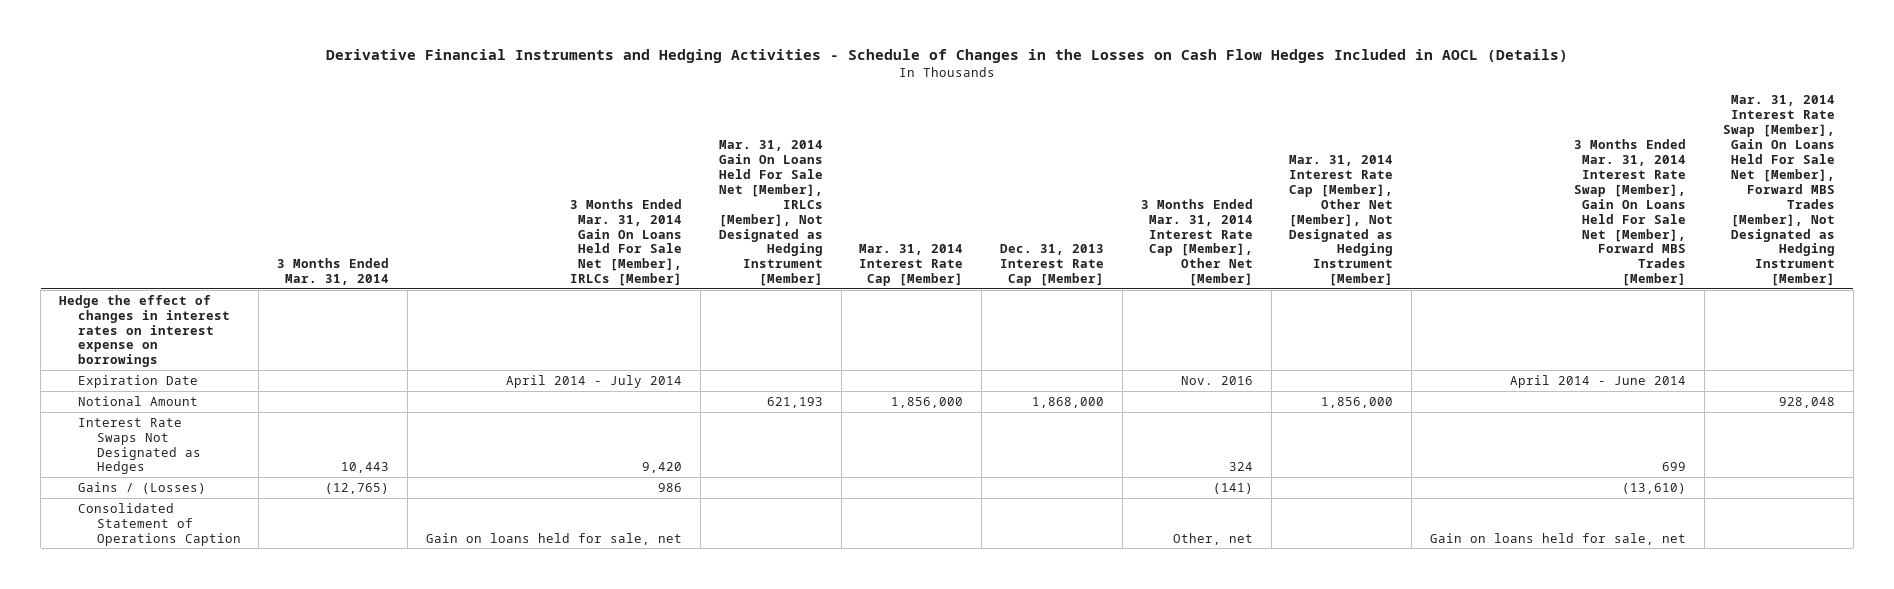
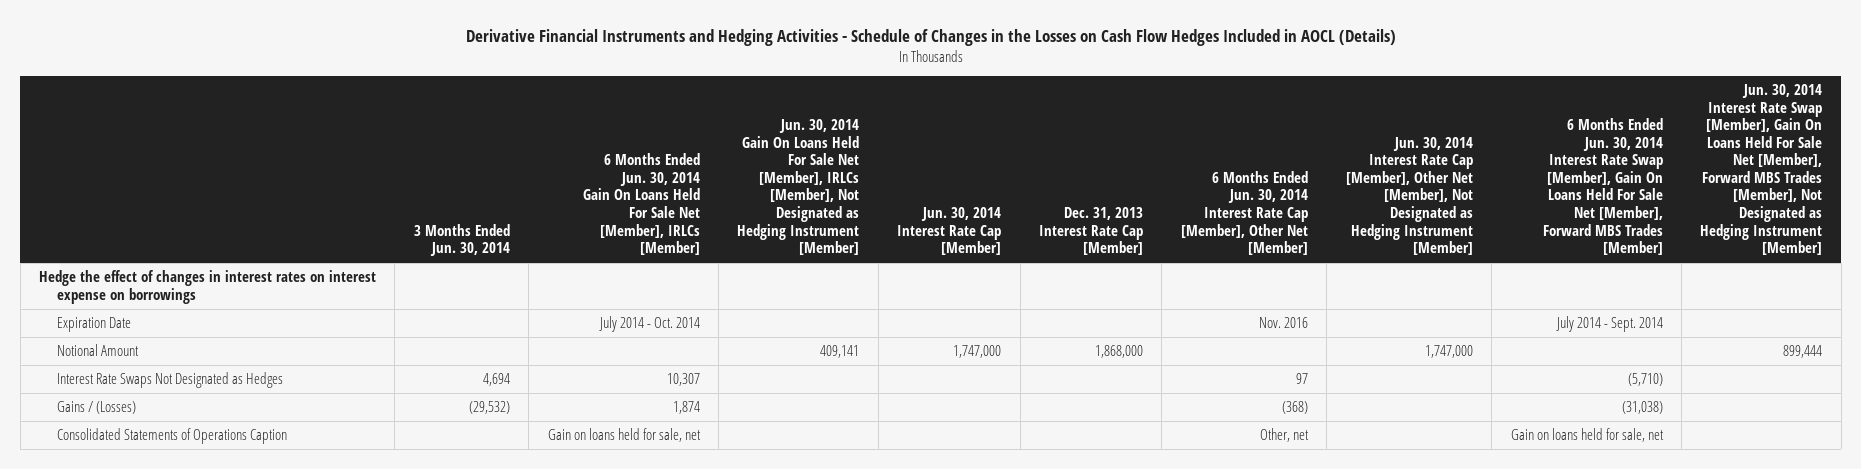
- | 3 Months Ended Mar. 31, 2014 | 3 Months Ended Mar. 31, 2014 Gain On Loans Held For Sale Net [Member], IRLCs [Member] | Mar. 31, 2014 Gain On Loans Held For Sale Net [Member], IRLCs [Member], Not Designated as Hedging Instrument [Member] | Mar. 31, 2014 Interest Rate Cap [Member] | Dec. 31, 2013 Interest Rate Cap [Member] | 3 Months Ended Mar. 31, 2014 Interest Rate Cap [Member], Other Net [Member] | Mar. 31, 2014 Interest Rate Cap [Member], Other Net [Member], Not Designated as Hedging Instrument [Member] | 3 Months Ended Mar. 31, 2014 Interest Rate Swap [Member], Gain On Loans Held For Sale Net [Member], Forward MBS Trades [Member] | Mar. 31, 2014 Interest Rate Swap [Member], Gain On Loans Held For Sale Net [Member], Forward MBS Trades [Member], Not Designated as Hedging Instrument [Member]
+ | 3 Months Ended Jun. 30, 2014 | 6 Months Ended Jun. 30, 2014 Gain On Loans Held For Sale Net [Member], IRLCs [Member] | Jun. 30, 2014 Gain On Loans Held For Sale Net [Member], IRLCs [Member], Not Designated as Hedging Instrument [Member] | Jun. 30, 2014 Interest Rate Cap [Member] | Dec. 31, 2013 Interest Rate Cap [Member] | 6 Months Ended Jun. 30, 2014 Interest Rate Cap [Member], Other Net [Member] | Jun. 30, 2014 Interest Rate Cap [Member], Other Net [Member], Not Designated as Hedging Instrument [Member] | 6 Months Ended Jun. 30, 2014 Interest Rate Swap [Member], Gain On Loans Held For Sale Net [Member], Forward MBS Trades [Member] | Jun. 30, 2014 Interest Rate Swap [Member], Gain On Loans Held For Sale Net [Member], Forward MBS Trades [Member], Not Designated as Hedging Instrument [Member]
- Consolidated Statement of Operations Caption | | Gain on loans held for sale, net | | | | Other, net | | Gain on loans held for sale, net |
+ Consolidated Statements of Operations Caption | | Gain on loans held for sale, net | | | | Other, net | | Gain on loans held for sale, net |

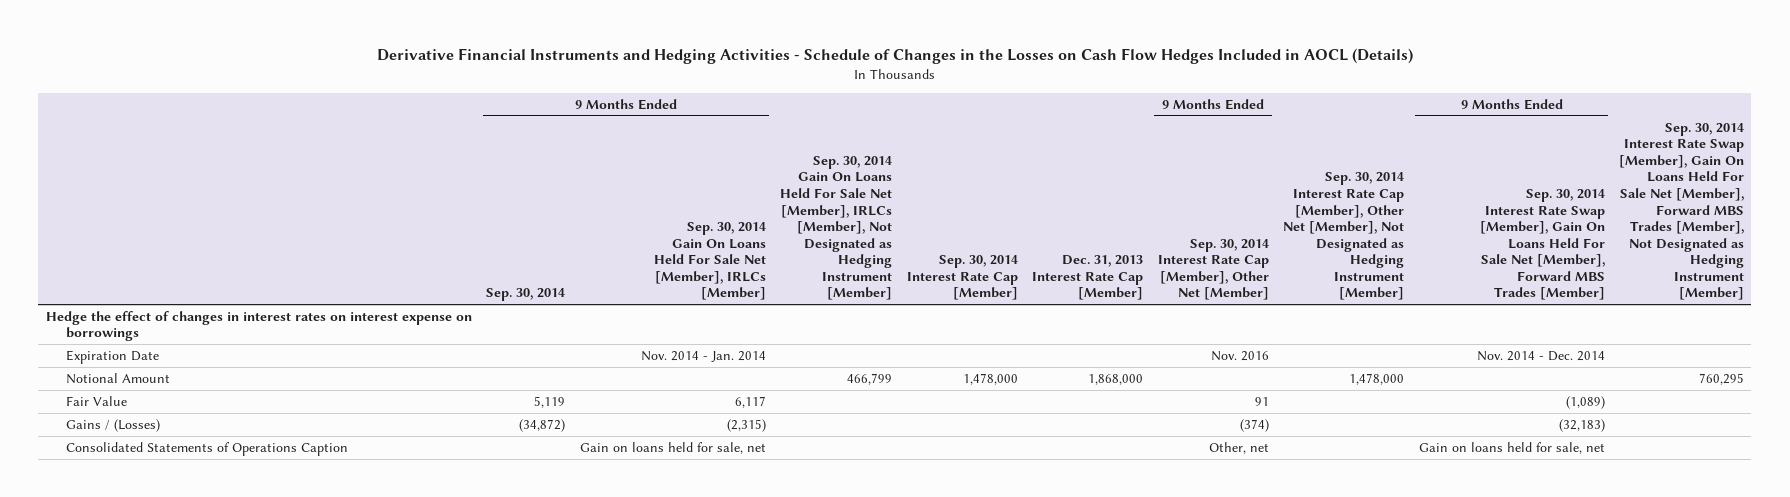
- | 3 Months Ended Jun. 30, 2014 | 6 Months Ended Jun. 30, 2014 Gain On Loans Held For Sale Net [Member], IRLCs [Member] | Jun. 30, 2014 Gain On Loans Held For Sale Net [Member], IRLCs [Member], Not Designated as Hedging Instrument [Member] | Jun. 30, 2014 Interest Rate Cap [Member] | Dec. 31, 2013 Interest Rate Cap [Member] | 6 Months Ended Jun. 30, 2014 Interest Rate Cap [Member], Other Net [Member] | Jun. 30, 2014 Interest Rate Cap [Member], Other Net [Member], Not Designated as Hedging Instrument [Member] | 6 Months Ended Jun. 30, 2014 Interest Rate Swap [Member], Gain On Loans Held For Sale Net [Member], Forward MBS Trades [Member] | Jun. 30, 2014 Interest Rate Swap [Member], Gain On Loans Held For Sale Net [Member], Forward MBS Trades [Member], Not Designated as Hedging Instrument [Member]
+ | 9 Months Ended Sep. 30, 2014 | 9 Months Ended Sep. 30, 2014 Gain On Loans Held For Sale Net [Member], IRLCs [Member] | Sep. 30, 2014 Gain On Loans Held For Sale Net [Member], IRLCs [Member], Not Designated as Hedging Instrument [Member] | Sep. 30, 2014 Interest Rate Cap [Member] | Dec. 31, 2013 Interest Rate Cap [Member] | 9 Months Ended Sep. 30, 2014 Interest Rate Cap [Member], Other Net [Member] | Sep. 30, 2014 Interest Rate Cap [Member], Other Net [Member], Not Designated as Hedging Instrument [Member] | 9 Months Ended Sep. 30, 2014 Interest Rate Swap [Member], Gain On Loans Held For Sale Net [Member], Forward MBS Trades [Member] | Sep. 30, 2014 Interest Rate Swap [Member], Gain On Loans Held For Sale Net [Member], Forward MBS Trades [Member], Not Designated as Hedging Instrument [Member]
- Interest Rate Swaps Not Designated as Hedges | 4,694 | 10,307 | | | | 97 | | (5,710) |
+ Fair Value | 5,119 | 6,117 | | | | 91 | | (1,089) |

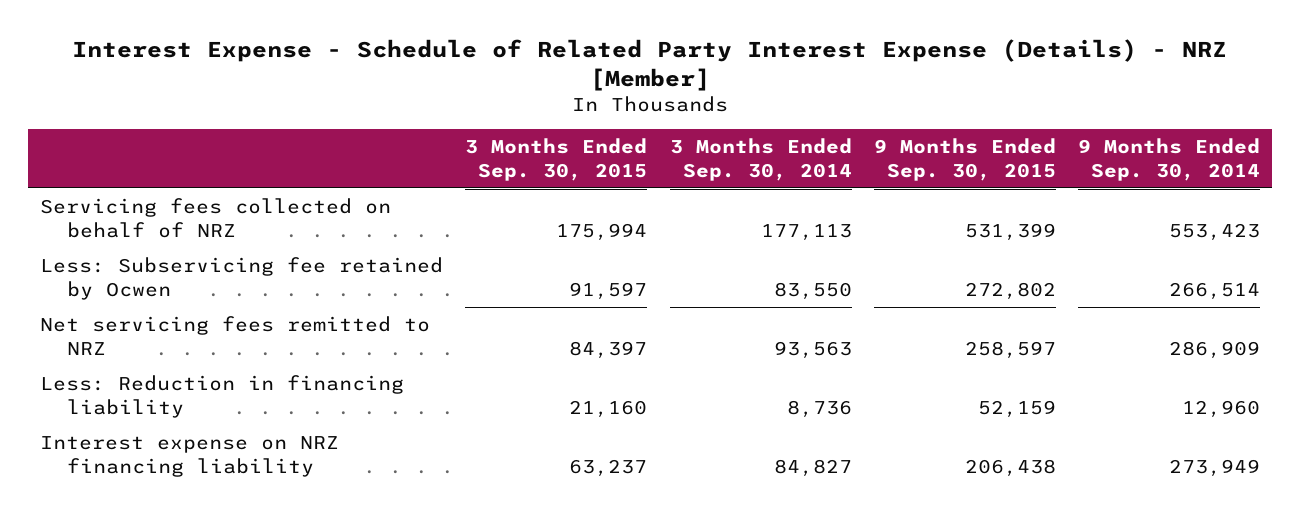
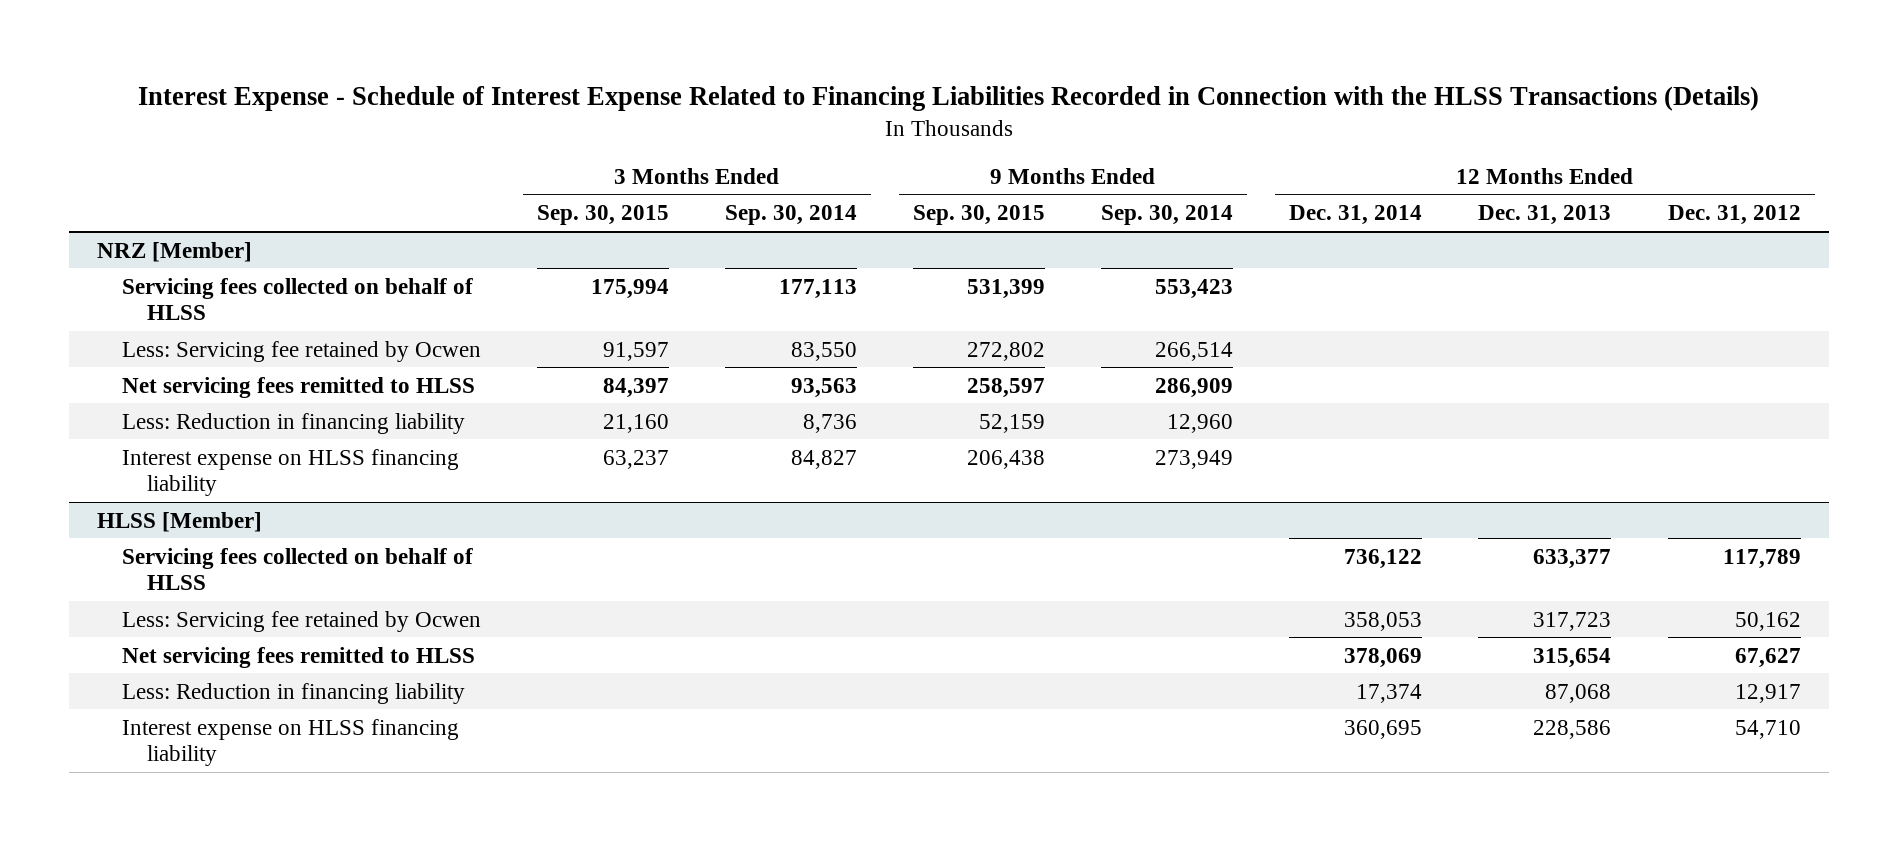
- Interest Expense - Schedule of Related Party Interest Expense (Details) - NRZ [Member]
+ Interest Expense - Schedule of Interest Expense Related to Financing Liabilities Recorded in Connection with the HLSS Transactions (Details)
- | 3 Months Ended Sep. 30, 2015 | 3 Months Ended Sep. 30, 2014 | 9 Months Ended Sep. 30, 2015 | 9 Months Ended Sep. 30, 2014
+ | 3 Months Ended Sep. 30, 2015 | 3 Months Ended Sep. 30, 2014 | 9 Months Ended Sep. 30, 2015 | 9 Months Ended Sep. 30, 2014 | 12 Months Ended Dec. 31, 2014 | 12 Months Ended Dec. 31, 2013 | 12 Months Ended Dec. 31, 2012
- Servicing fees collected on behalf of NRZ | 175,994 | 177,113 | 531,399 | 553,423
- Less: Subservicing fee retained by Ocwen | 91,597 | 83,550 | 272,802 | 266,514
- Net servicing fees remitted to NRZ | 84,397 | 93,563 | 258,597 | 286,909
+ NRZ [Member]
+ Servicing fees collected on behalf of HLSS | 175,994 | 177,113 | 531,399 | 553,423 | | |
+ Less: Servicing fee retained by Ocwen | 91,597 | 83,550 | 272,802 | 266,514 | | |
+ Net servicing fees remitted to HLSS | 84,397 | 93,563 | 258,597 | 286,909 | | |
- Interest expense on NRZ financing liability | 63,237 | 84,827 | 206,438 | 273,949
+ Interest expense on HLSS financing liability | 63,237 | 84,827 | 206,438 | 273,949 | | |
+ HLSS [Member]
+ Servicing fees collected on behalf of HLSS | | | | | 736,122 | 633,377 | 117,789
+ Less: Servicing fee retained by Ocwen | | | | | 358,053 | 317,723 | 50,162
+ Net servicing fees remitted to HLSS | | | | | 378,069 | 315,654 | 67,627
+ Less: Reduction in financing liability | | | | | 17,374 | 87,068 | 12,917
+ Interest expense on HLSS financing liability | | | | | 360,695 | 228,586 | 54,710

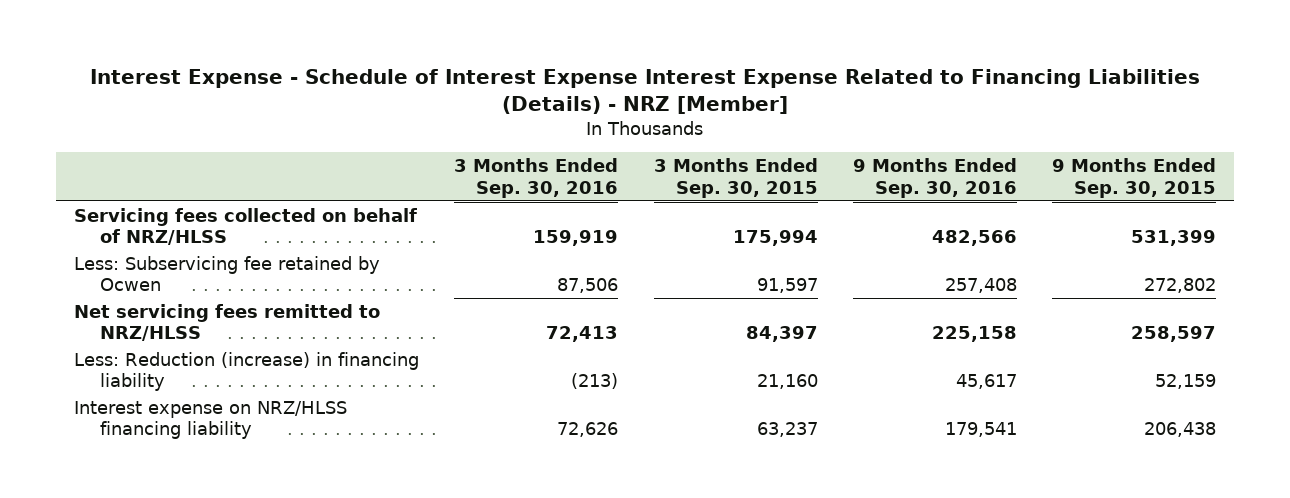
- Interest Expense - Schedule of Interest Expense Related to Financing Liabilities Recorded in Connection with the HLSS Transactions (Details)
+ Interest Expense - Schedule of Interest Expense Interest Expense Related to Financing Liabilities (Details) - NRZ [Member]
- | 3 Months Ended Sep. 30, 2015 | 3 Months Ended Sep. 30, 2014 | 9 Months Ended Sep. 30, 2015 | 9 Months Ended Sep. 30, 2014 | 12 Months Ended Dec. 31, 2014 | 12 Months Ended Dec. 31, 2013 | 12 Months Ended Dec. 31, 2012
+ | 3 Months Ended Sep. 30, 2016 | 3 Months Ended Sep. 30, 2015 | 9 Months Ended Sep. 30, 2016 | 9 Months Ended Sep. 30, 2015
- NRZ [Member]
- Servicing fees collected on behalf of HLSS | 175,994 | 177,113 | 531,399 | 553,423 | | |
- Less: Servicing fee retained by Ocwen | 91,597 | 83,550 | 272,802 | 266,514 | | |
- Net servicing fees remitted to HLSS | 84,397 | 93,563 | 258,597 | 286,909 | | |
- Less: Reduction in financing liability | 21,160 | 8,736 | 52,159 | 12,960 | | |
- Interest expense on HLSS financing liability | 63,237 | 84,827 | 206,438 | 273,949 | | |
- HLSS [Member]
- Servicing fees collected on behalf of HLSS | | | | | 736,122 | 633,377 | 117,789
- Less: Servicing fee retained by Ocwen | | | | | 358,053 | 317,723 | 50,162
- Net servicing fees remitted to HLSS | | | | | 378,069 | 315,654 | 67,627
- Less: Reduction in financing liability | | | | | 17,374 | 87,068 | 12,917
- Interest expense on HLSS financing liability | | | | | 360,695 | 228,586 | 54,710
+ Servicing fees collected on behalf of NRZ/HLSS | 159,919 | 175,994 | 482,566 | 531,399
+ Less: Subservicing fee retained by Ocwen | 87,506 | 91,597 | 257,408 | 272,802
+ Net servicing fees remitted to NRZ/HLSS | 72,413 | 84,397 | 225,158 | 258,597
+ Less: Reduction (increase) in financing liability | (213) | 21,160 | 45,617 | 52,159
+ Interest expense on NRZ/HLSS financing liability | 72,626 | 63,237 | 179,541 | 206,438

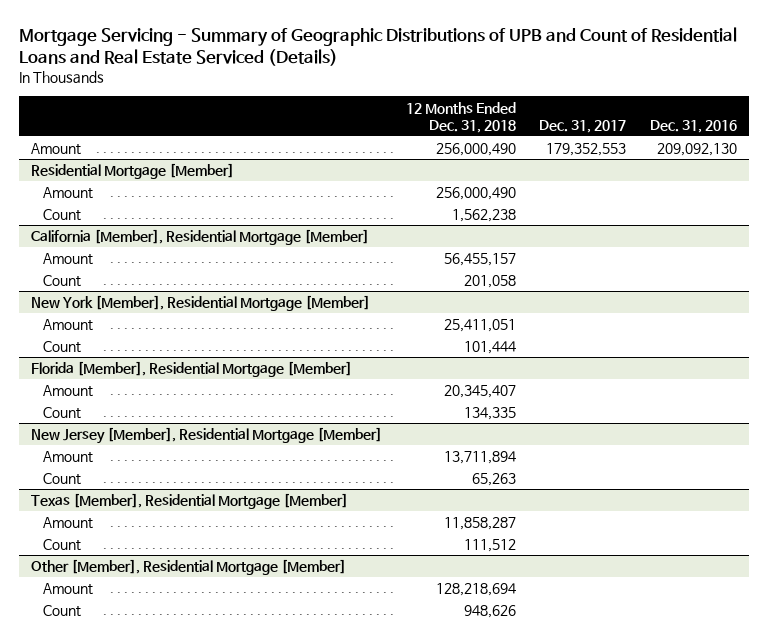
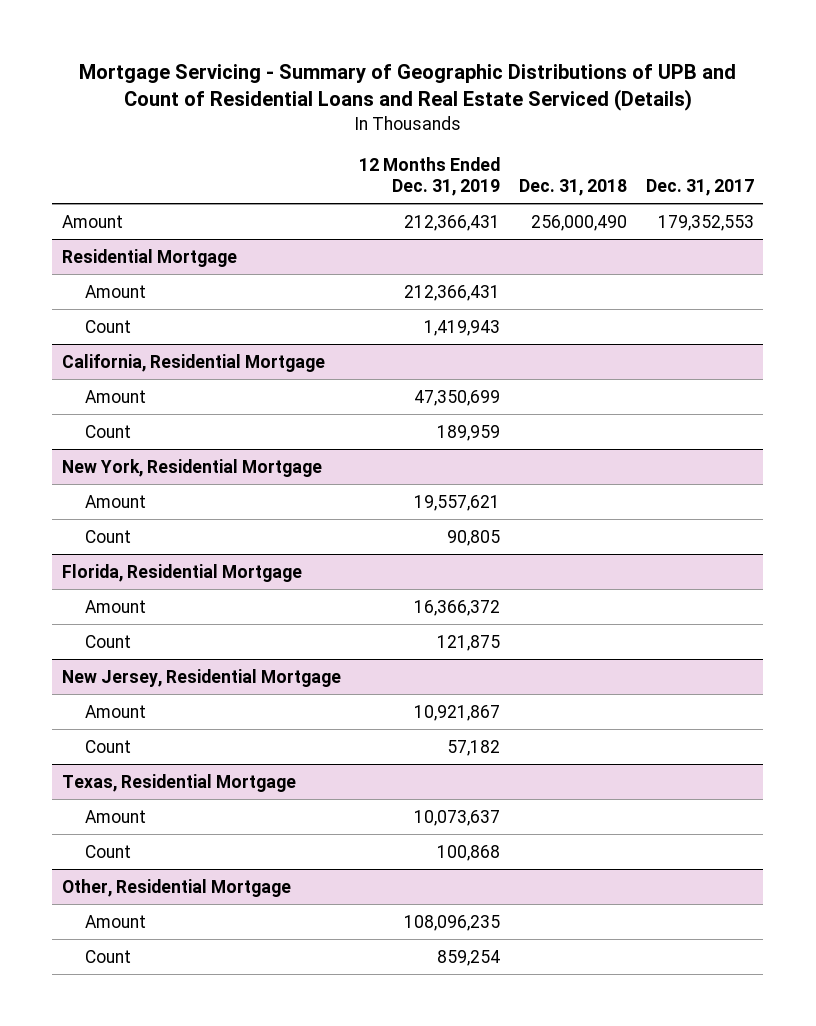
- | 12 Months Ended Dec. 31, 2018 | Dec. 31, 2017 | Dec. 31, 2016
+ | 12 Months Ended Dec. 31, 2019 | Dec. 31, 2018 | Dec. 31, 2017
- Residential Mortgage [Member]
+ Residential Mortgage
- California [Member], Residential Mortgage [Member]
+ California, Residential Mortgage
- New York [Member], Residential Mortgage [Member]
+ New York, Residential Mortgage
- Florida [Member], Residential Mortgage [Member]
+ Florida, Residential Mortgage
- New Jersey [Member], Residential Mortgage [Member]
+ New Jersey, Residential Mortgage
- Texas [Member], Residential Mortgage [Member]
+ Texas, Residential Mortgage
- Other [Member], Residential Mortgage [Member]
+ Other, Residential Mortgage

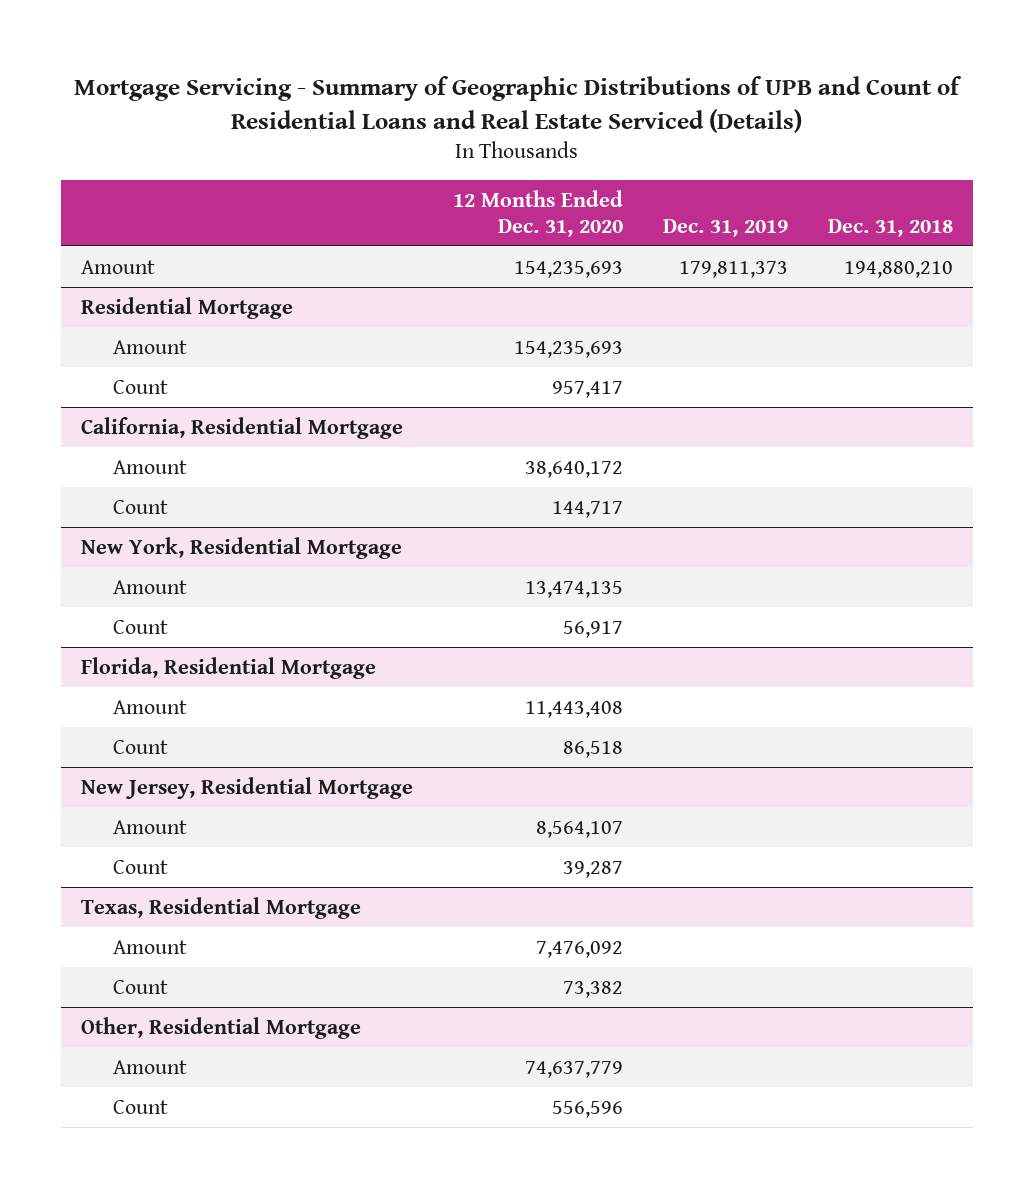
- | 12 Months Ended Dec. 31, 2019 | Dec. 31, 2018 | Dec. 31, 2017
+ | 12 Months Ended Dec. 31, 2020 | Dec. 31, 2019 | Dec. 31, 2018
- Amount | 212,366,431 | 256,000,490 | 179,352,553
+ Amount | 154,235,693 | 179,811,373 | 194,880,210

